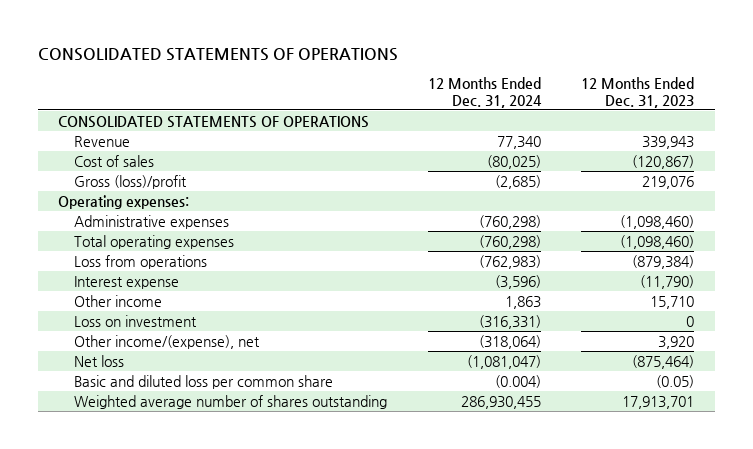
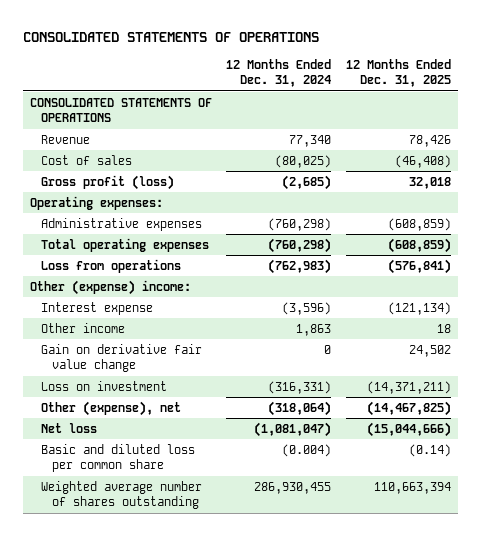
- | 12 Months Ended Dec. 31, 2024 | 12 Months Ended Dec. 31, 2023
+ | 12 Months Ended Dec. 31, 2024 | 12 Months Ended Dec. 31, 2025
- Gross (loss)/profit | (2,685) | 219,076
+ Gross profit (loss) | (2,685) | 32,018
+ Other (expense) income:
+ Gain on derivative fair value change | 0 | 24,502
- Other income/(expense), net | (318,064) | 3,920
+ Other (expense), net | (318,064) | (14,467,825)

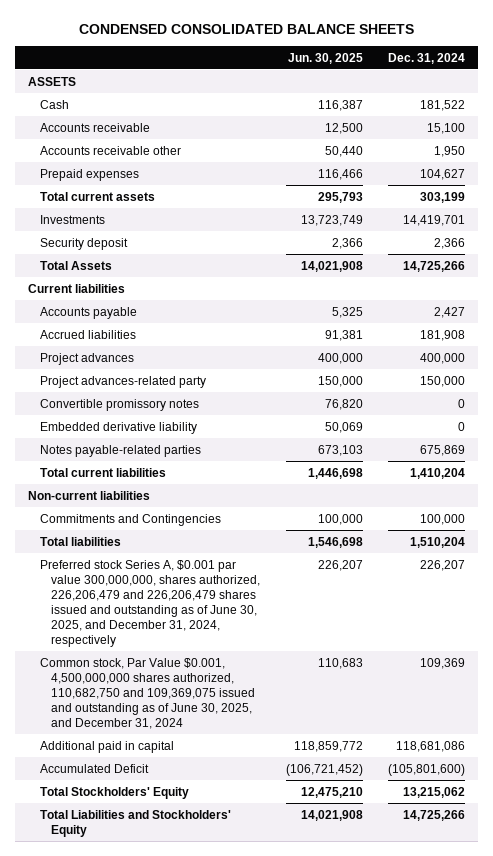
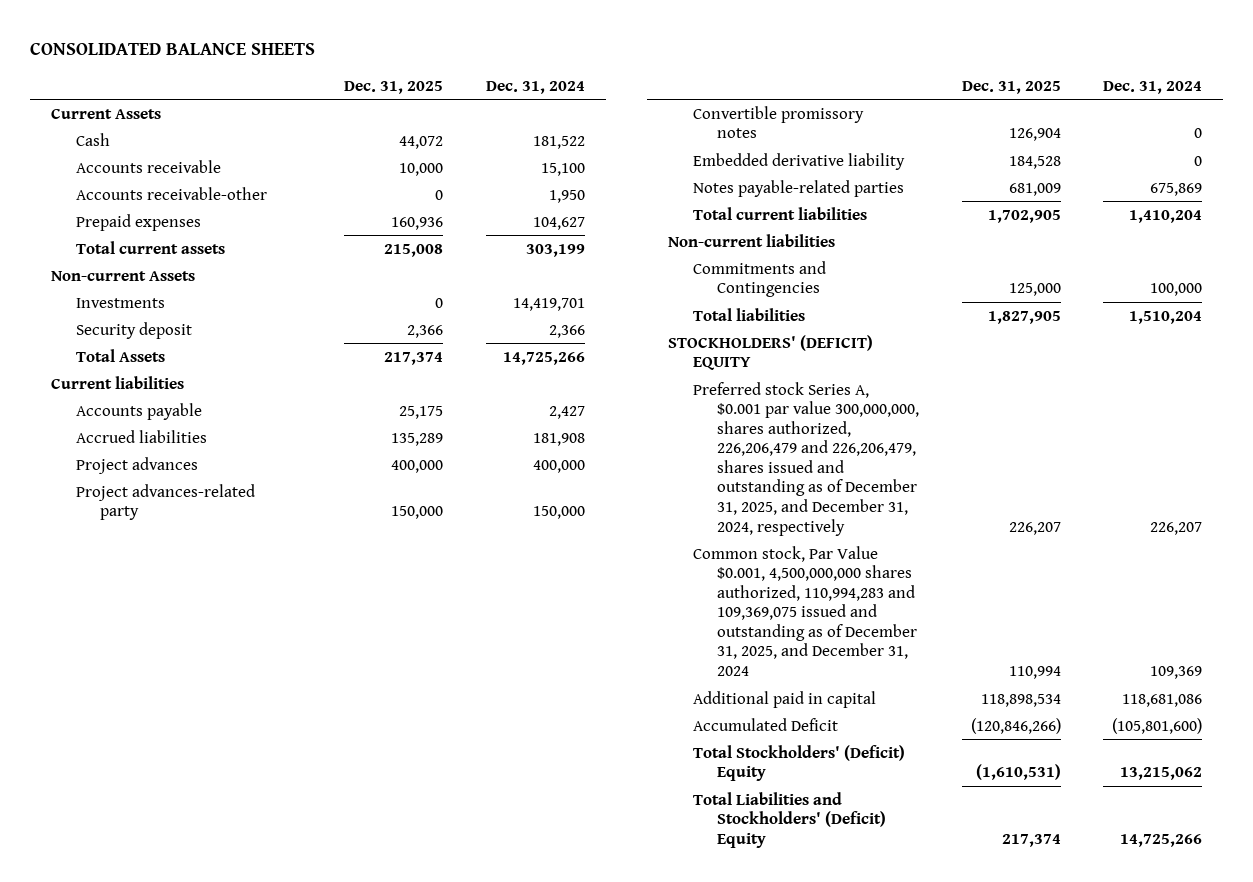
- CONDENSED CONSOLIDATED BALANCE SHEETS
+ CONSOLIDATED BALANCE SHEETS
- | Jun. 30, 2025 | Dec. 31, 2024
+ | Dec. 31, 2025 | Dec. 31, 2024
- ASSETS
+ Current Assets
- Accounts receivable other | 50,440 | 1,950
+ Accounts receivable-other | 0 | 1,950
+ Non-current Assets
- Preferred stock Series A, $0.001 par value 300,000,000, shares authorized, 226,206,479 and 226,206,479 shares issued and outstanding as of June 30, 2025, and December 31, 2024, respectively | 226,207 | 226,207
- Common stock, Par Value $0.001, 4,500,000,000 shares authorized, 110,682,750 and 109,369,075 issued and outstanding as of June 30, 2025, and December 31, 2024 | 110,683 | 109,369
+ STOCKHOLDERS' (DEFICIT) EQUITY
+ Preferred stock Series A, $0.001 par value 300,000,000, shares authorized, 226,206,479 and 226,206,479, shares issued and outstanding as of December 31, 2025, and December 31, 2024, respectively | 226,207 | 226,207
+ Common stock, Par Value $0.001, 4,500,000,000 shares authorized, 110,994,283 and 109,369,075 issued and outstanding as of December 31, 2025, and December 31, 2024 | 110,994 | 109,369
- Total Stockholders' Equity | 12,475,210 | 13,215,062
- Total Liabilities and Stockholders' Equity | 14,021,908 | 14,725,266
+ Total Stockholders' (Deficit) Equity | (1,610,531) | 13,215,062
+ Total Liabilities and Stockholders' (Deficit) Equity | 217,374 | 14,725,266

